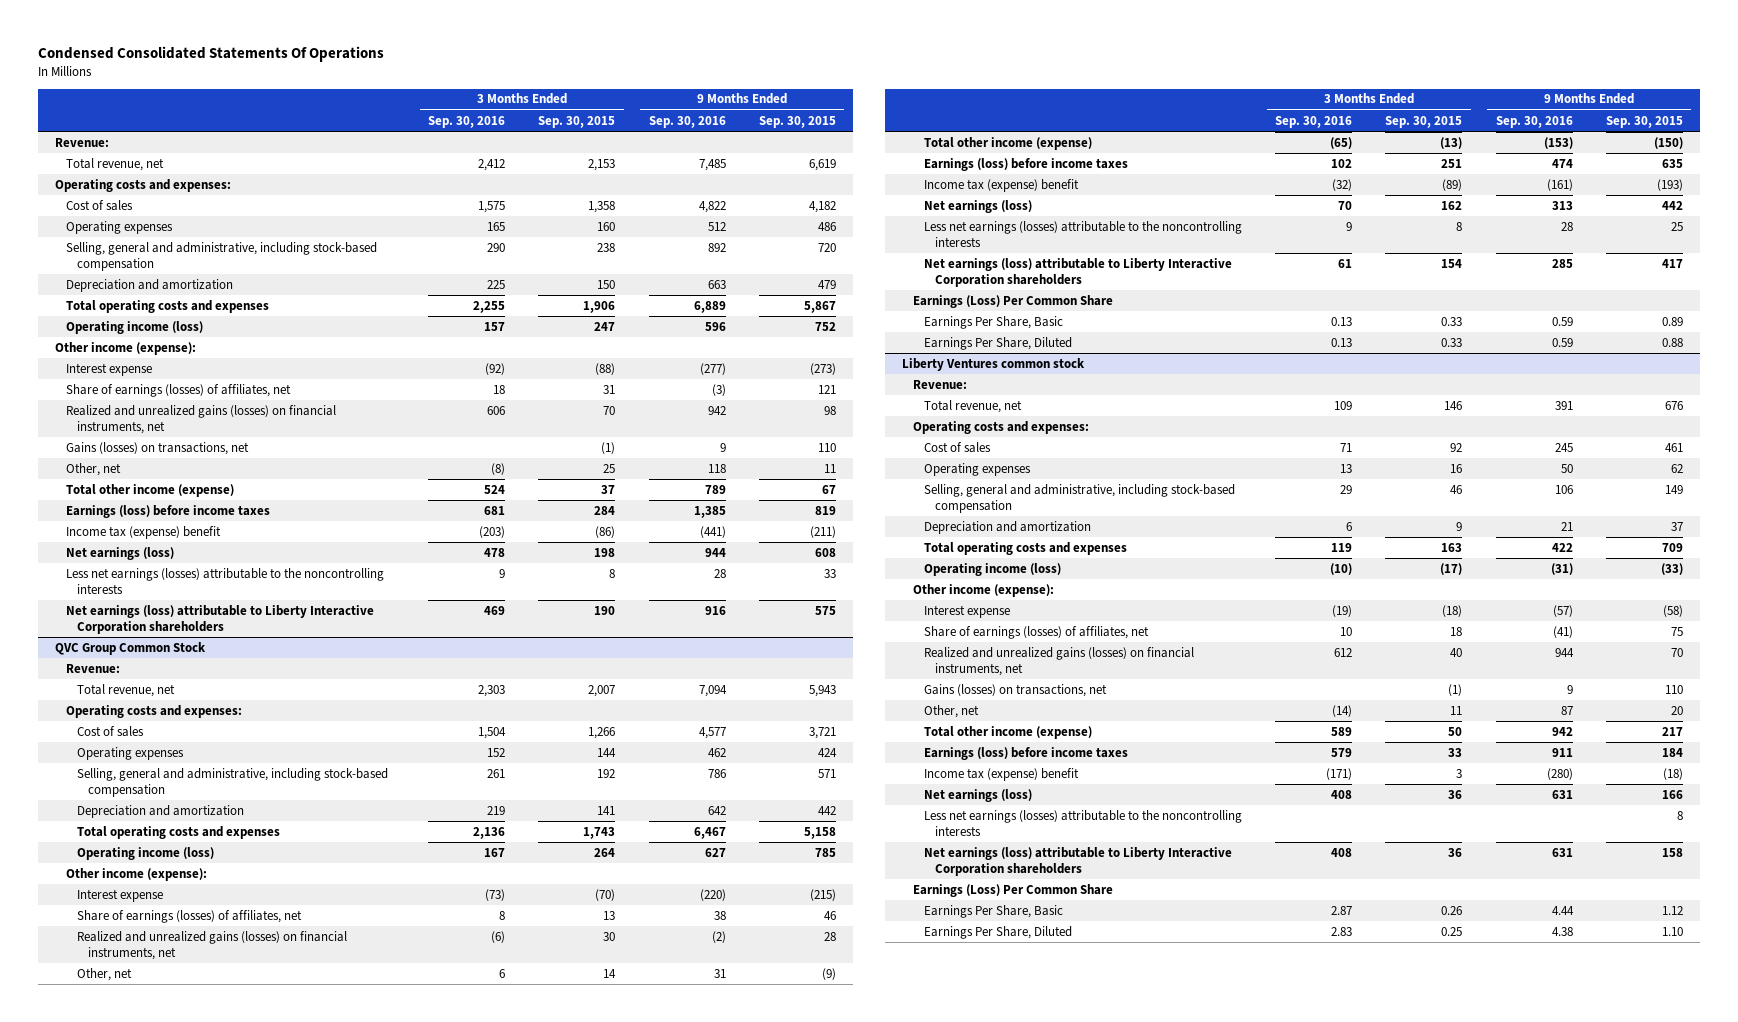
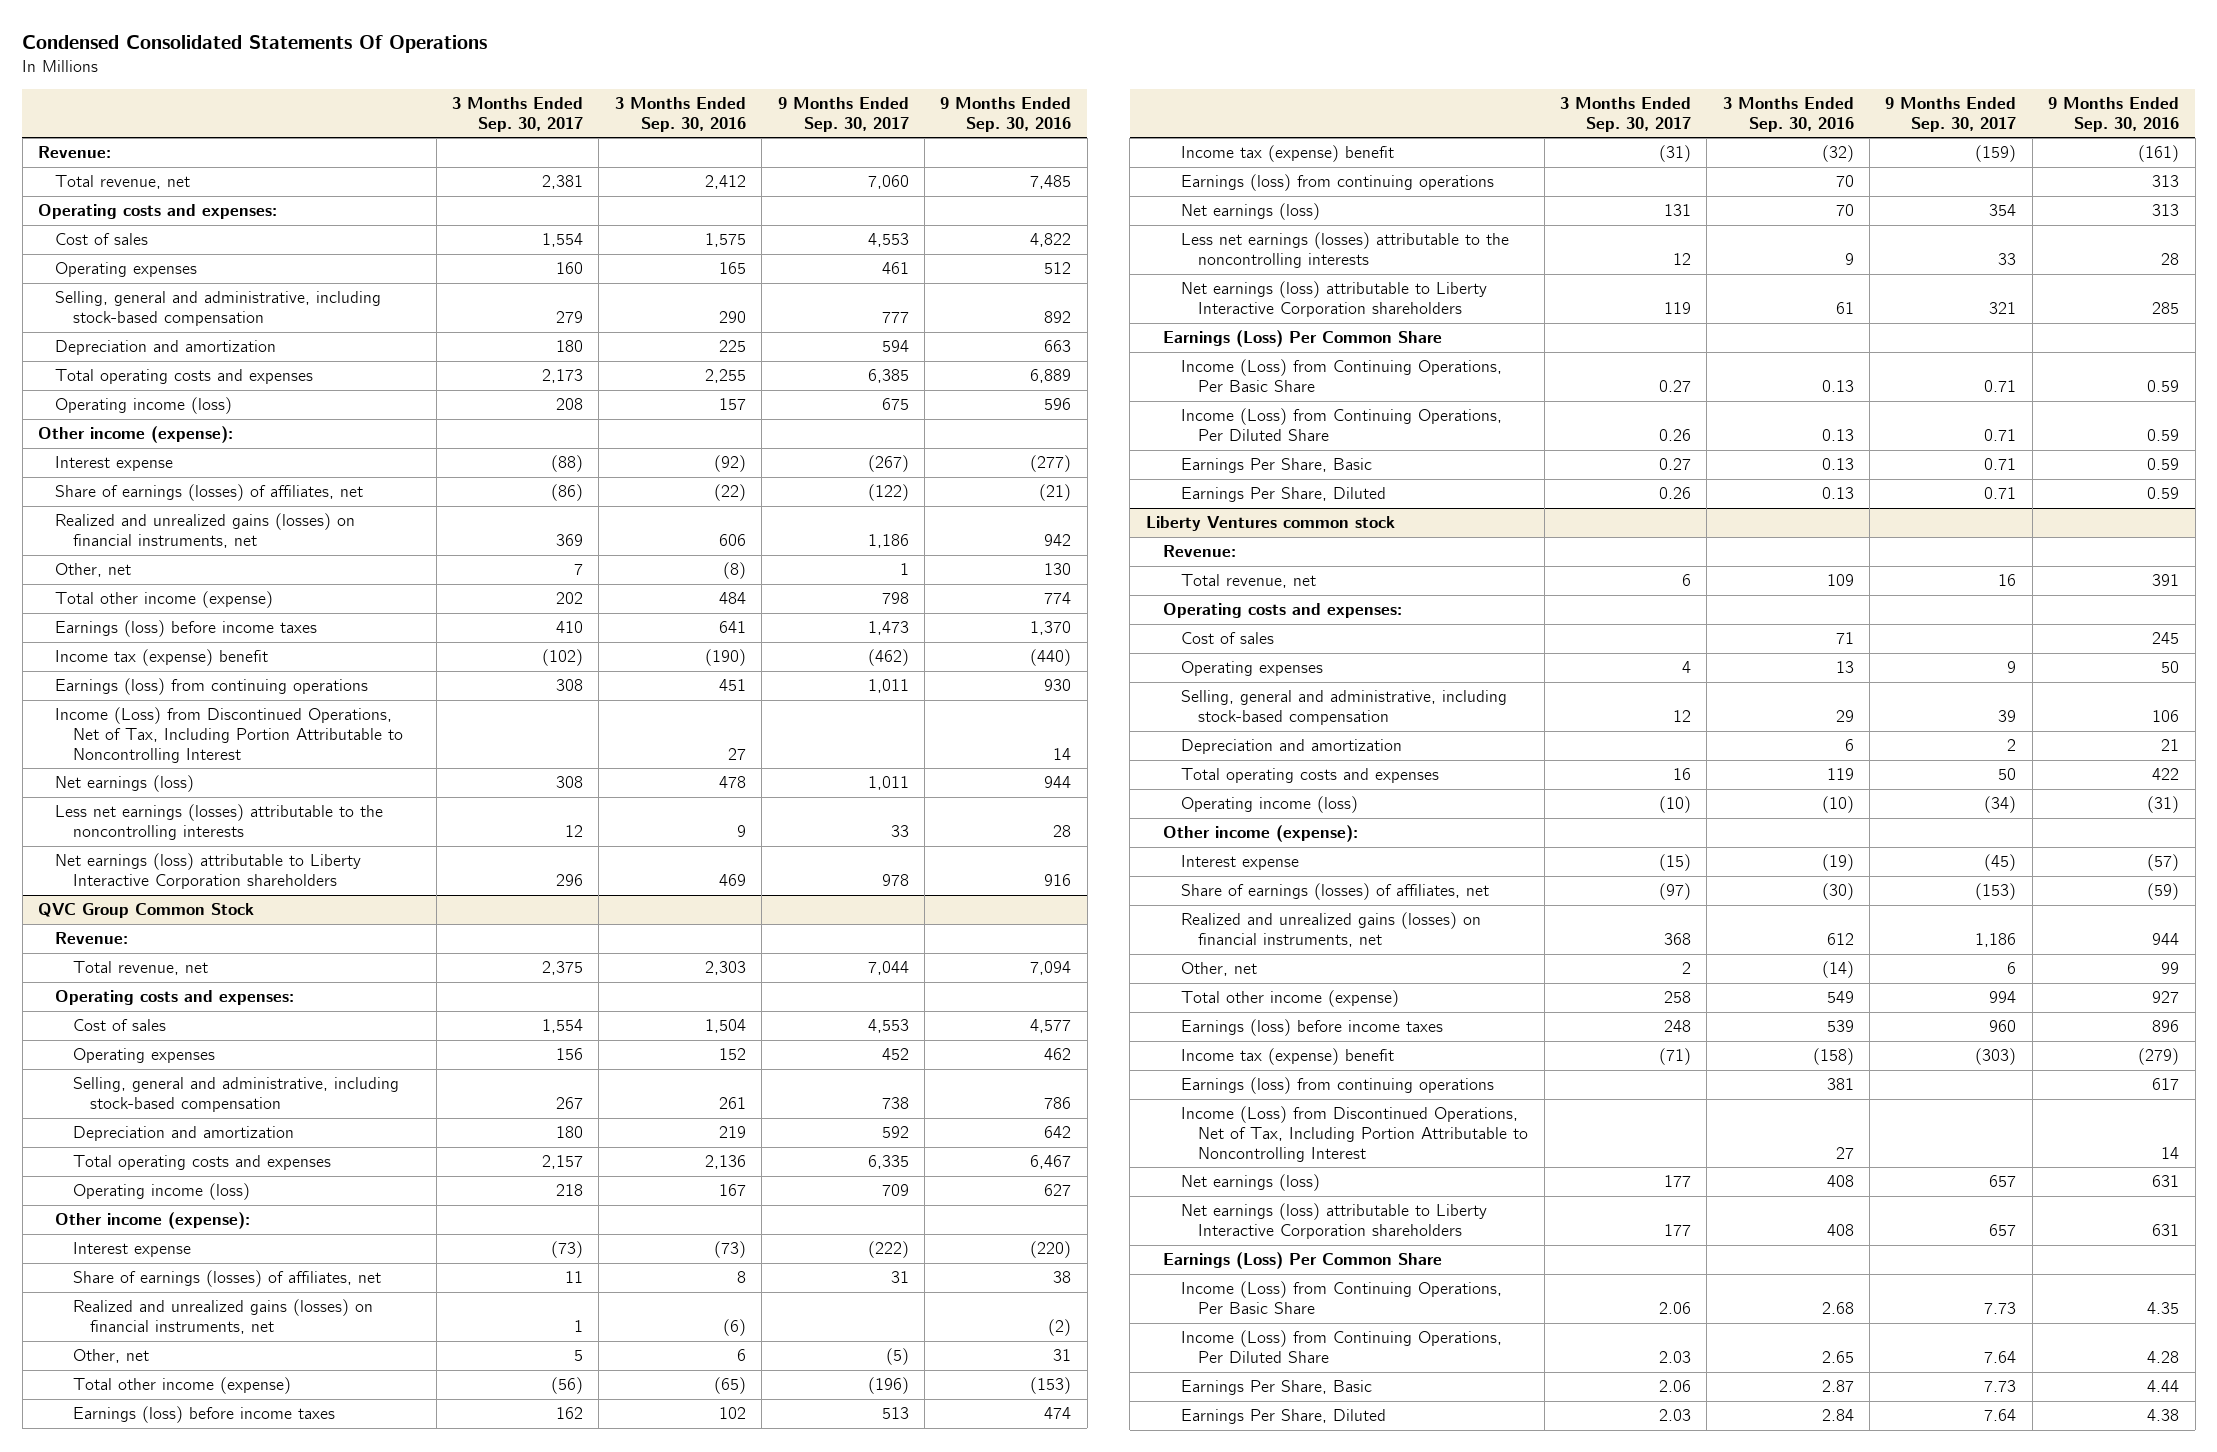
- | 3 Months Ended Sep. 30, 2016 | 3 Months Ended Sep. 30, 2015 | 9 Months Ended Sep. 30, 2016 | 9 Months Ended Sep. 30, 2015
+ | 3 Months Ended Sep. 30, 2017 | 3 Months Ended Sep. 30, 2016 | 9 Months Ended Sep. 30, 2017 | 9 Months Ended Sep. 30, 2016
- Share of earnings (losses) of affiliates, net | 18 | 31 | (3) | 121
+ Share of earnings (losses) of affiliates, net | (86) | (22) | (122) | (21)
- Gains (losses) on transactions, net | | (1) | 9 | 110
- Other, net | (8) | 25 | 118 | 11
- Total other income (expense) | 524 | 37 | 789 | 67
- Earnings (loss) before income taxes | 681 | 284 | 1,385 | 819
- Income tax (expense) benefit | (203) | (86) | (441) | (211)
+ Other, net | 7 | (8) | 1 | 130
+ Total other income (expense) | 202 | 484 | 798 | 774
+ Earnings (loss) before income taxes | 410 | 641 | 1,473 | 1,370
+ Income tax (expense) benefit | (102) | (190) | (462) | (440)
+ Earnings (loss) from continuing operations | 308 | 451 | 1,011 | 930
+ Income (Loss) from Discontinued Operations, Net of Tax, Including Portion Attributable to Noncontrolling Interest | | 27 | | 14
@ QVC Group Common Stock
+ Earnings (loss) from continuing operations | | 70 | | 313
+ Income (Loss) from Continuing Operations, Per Basic Share | 0.27 | 0.13 | 0.71 | 0.59
+ Income (Loss) from Continuing Operations, Per Diluted Share | 0.26 | 0.13 | 0.71 | 0.59
@ Liberty Ventures common stock
- Share of earnings (losses) of affiliates, net | 10 | 18 | (41) | 75
+ Share of earnings (losses) of affiliates, net | (97) | (30) | (153) | (59)
- Gains (losses) on transactions, net | | (1) | 9 | 110
- Other, net | (14) | 11 | 87 | 20
- Total other income (expense) | 589 | 50 | 942 | 217
- Earnings (loss) before income taxes | 579 | 33 | 911 | 184
- Income tax (expense) benefit | (171) | 3 | (280) | (18)
+ Other, net | 2 | (14) | 6 | 99
+ Total other income (expense) | 258 | 549 | 994 | 927
+ Earnings (loss) before income taxes | 248 | 539 | 960 | 896
+ Income tax (expense) benefit | (71) | (158) | (303) | (279)
+ Earnings (loss) from continuing operations | | 381 | | 617
+ Income (Loss) from Discontinued Operations, Net of Tax, Including Portion Attributable to Noncontrolling Interest | | 27 | | 14
- Less net earnings (losses) attributable to the noncontrolling interests | | | | 8
+ Income (Loss) from Continuing Operations, Per Basic Share | 2.06 | 2.68 | 7.73 | 4.35
+ Income (Loss) from Continuing Operations, Per Diluted Share | 2.03 | 2.65 | 7.64 | 4.28
- Earnings Per Share, Diluted | 2.83 | 0.25 | 4.38 | 1.10
+ Earnings Per Share, Diluted | 2.03 | 2.84 | 7.64 | 4.38

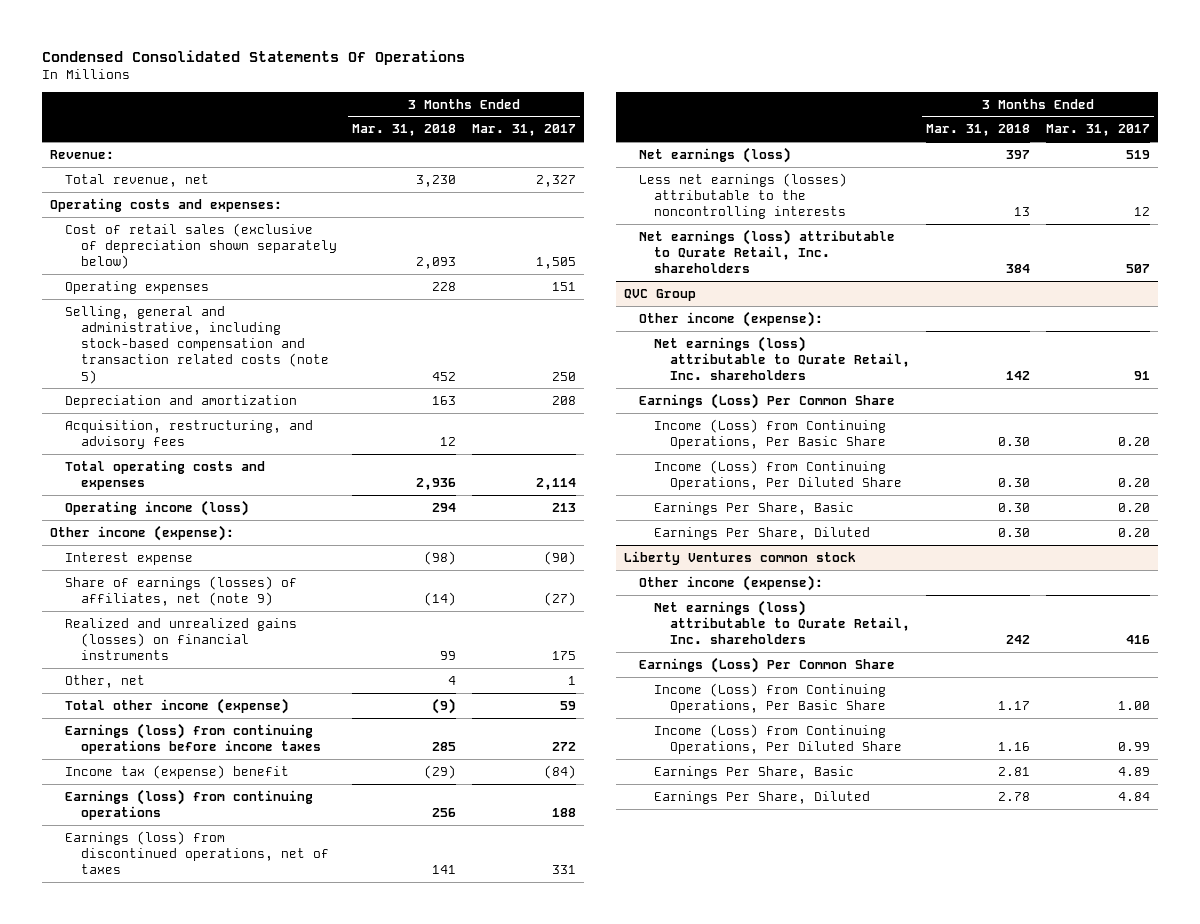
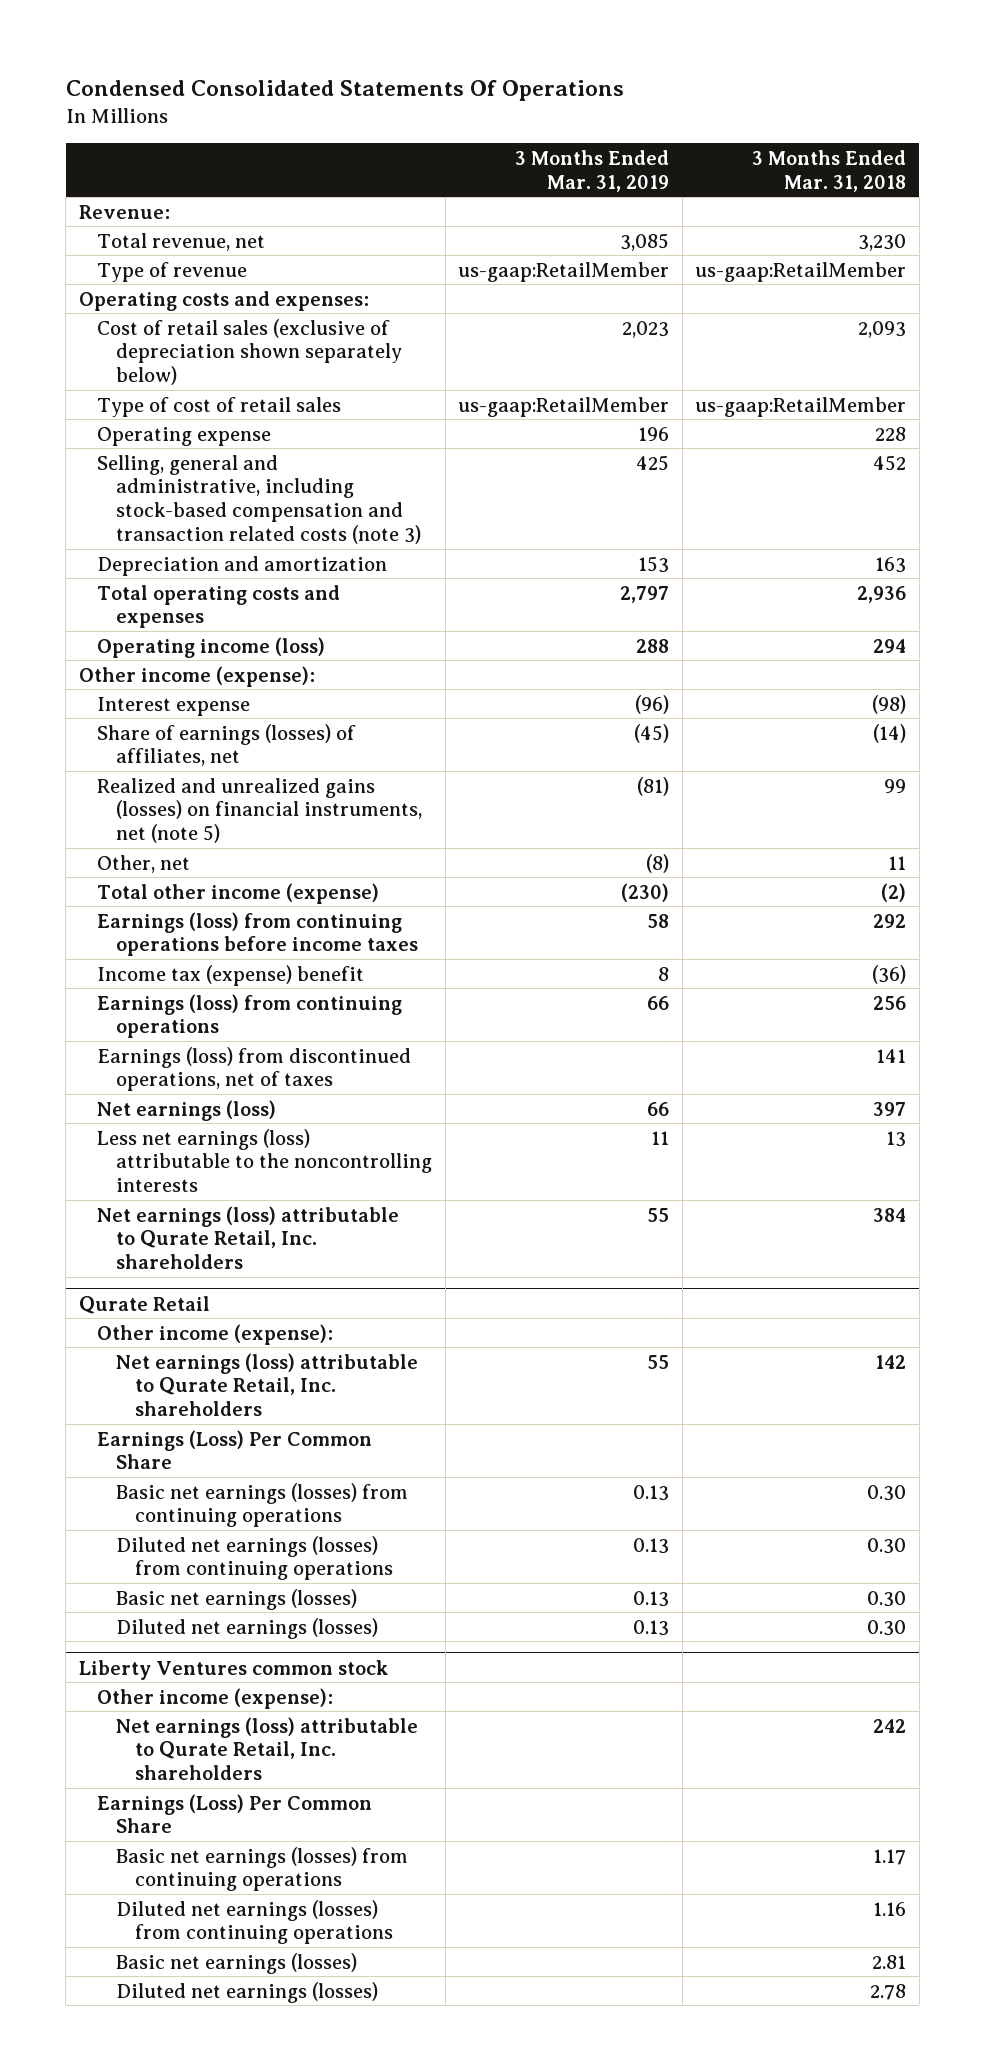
- | 3 Months Ended Mar. 31, 2018 | 3 Months Ended Mar. 31, 2017
+ | 3 Months Ended Mar. 31, 2019 | 3 Months Ended Mar. 31, 2018
+ Type of revenue | us-gaap:RetailMember | us-gaap:RetailMember
- Operating expenses | 228 | 151
- Selling, general and administrative, including stock-based compensation and transaction related costs (note 5) | 452 | 250
+ Type of cost of retail sales | us-gaap:RetailMember | us-gaap:RetailMember
+ Operating expense | 196 | 228
+ Selling, general and administrative, including stock-based compensation and transaction related costs (note 3) | 425 | 452
- Acquisition, restructuring, and advisory fees | 12 |
- Share of earnings (losses) of affiliates, net (note 9) | (14) | (27)
- Realized and unrealized gains (losses) on financial instruments | 99 | 175
- Other, net | 4 | 1
- Total other income (expense) | (9) | 59
- Earnings (loss) from continuing operations before income taxes | 285 | 272
- Income tax (expense) benefit | (29) | (84)
+ Share of earnings (losses) of affiliates, net | (45) | (14)
+ Realized and unrealized gains (losses) on financial instruments, net (note 5) | (81) | 99
+ Other, net | (8) | 11
+ Total other income (expense) | (230) | (2)
+ Earnings (loss) from continuing operations before income taxes | 58 | 292
+ Income tax (expense) benefit | 8 | (36)
- Less net earnings (losses) attributable to the noncontrolling interests | 13 | 12
+ Less net earnings (loss) attributable to the noncontrolling interests | 11 | 13
- QVC Group
+ Qurate Retail
- Income (Loss) from Continuing Operations, Per Basic Share | 0.30 | 0.20
- Income (Loss) from Continuing Operations, Per Diluted Share | 0.30 | 0.20
- Earnings Per Share, Basic | 0.30 | 0.20
- Earnings Per Share, Diluted | 0.30 | 0.20
+ Basic net earnings (losses) from continuing operations | 0.13 | 0.30
+ Diluted net earnings (losses) from continuing operations | 0.13 | 0.30
+ Basic net earnings (losses) | 0.13 | 0.30
+ Diluted net earnings (losses) | 0.13 | 0.30
@ Liberty Ventures common stock
- Income (Loss) from Continuing Operations, Per Basic Share | 1.17 | 1.00
- Income (Loss) from Continuing Operations, Per Diluted Share | 1.16 | 0.99
- Earnings Per Share, Basic | 2.81 | 4.89
- Earnings Per Share, Diluted | 2.78 | 4.84
+ Basic net earnings (losses) from continuing operations | | 1.17
+ Diluted net earnings (losses) from continuing operations | | 1.16
+ Basic net earnings (losses) | | 2.81
+ Diluted net earnings (losses) | | 2.78

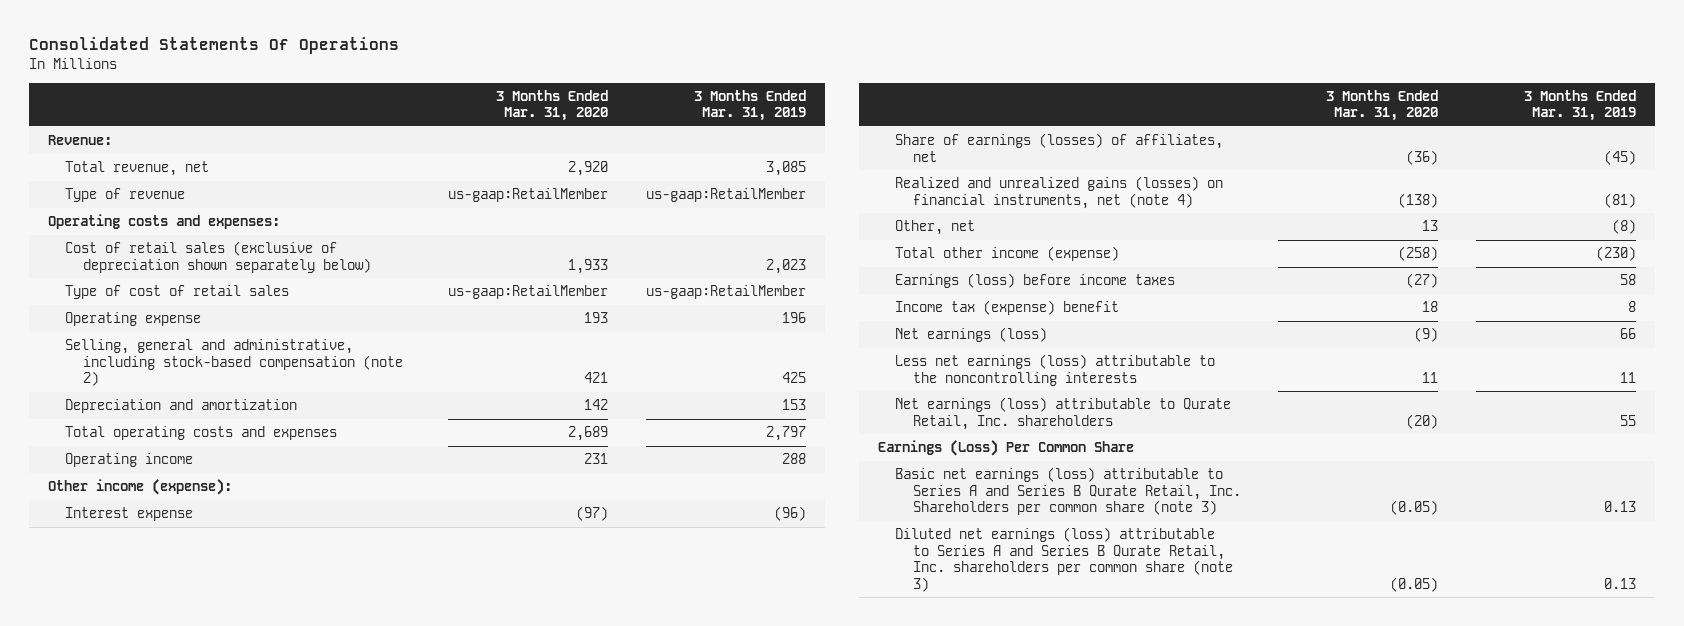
- Condensed Consolidated Statements Of Operations
+ Consolidated Statements Of Operations
- | 3 Months Ended Mar. 31, 2019 | 3 Months Ended Mar. 31, 2018
+ | 3 Months Ended Mar. 31, 2020 | 3 Months Ended Mar. 31, 2019
- Selling, general and administrative, including stock-based compensation and transaction related costs (note 3) | 425 | 452
+ Selling, general and administrative, including stock-based compensation (note 2) | 421 | 425
- Operating income (loss) | 288 | 294
+ Operating income | 231 | 288
- Realized and unrealized gains (losses) on financial instruments, net (note 5) | (81) | 99
+ Realized and unrealized gains (losses) on financial instruments, net (note 4) | (138) | (81)
- Earnings (loss) from continuing operations before income taxes | 58 | 292
+ Earnings (loss) before income taxes | (27) | 58
- Earnings (loss) from continuing operations | 66 | 256
- Earnings (loss) from discontinued operations, net of taxes | | 141
- Qurate Retail
- Other income (expense):
- Net earnings (loss) attributable to Qurate Retail, Inc. shareholders | 55 | 142
- Basic net earnings (losses) from continuing operations | 0.13 | 0.30
- Diluted net earnings (losses) from continuing operations | 0.13 | 0.30
- Basic net earnings (losses) | 0.13 | 0.30
- Diluted net earnings (losses) | 0.13 | 0.30
- Liberty Ventures common stock
- Other income (expense):
- Net earnings (loss) attributable to Qurate Retail, Inc. shareholders | | 242
- Earnings (Loss) Per Common Share
- Basic net earnings (losses) from continuing operations | | 1.17
- Diluted net earnings (losses) from continuing operations | | 1.16
- Basic net earnings (losses) | | 2.81
- Diluted net earnings (losses) | | 2.78
+ Basic net earnings (loss) attributable to Series A and Series B Qurate Retail, Inc. Shareholders per common share (note 3) | (0.05) | 0.13
+ Diluted net earnings (loss) attributable to Series A and Series B Qurate Retail, Inc. shareholders per common share (note 3) | (0.05) | 0.13

